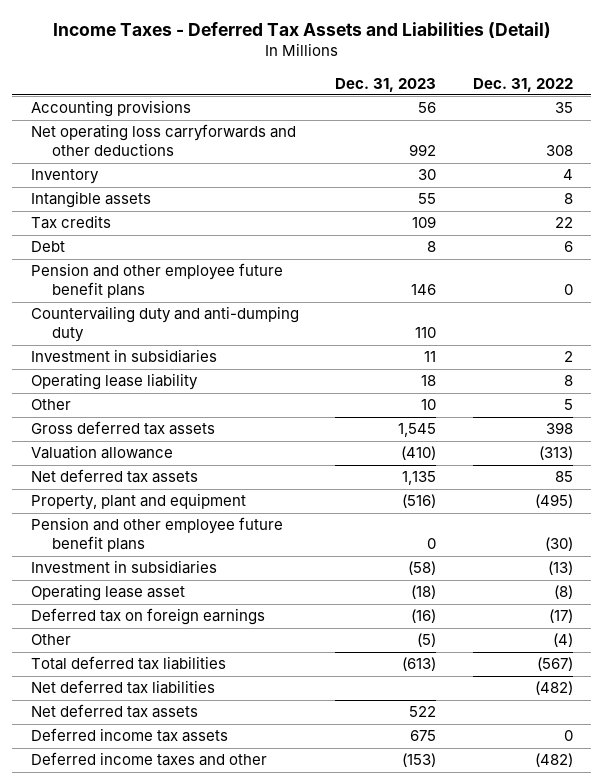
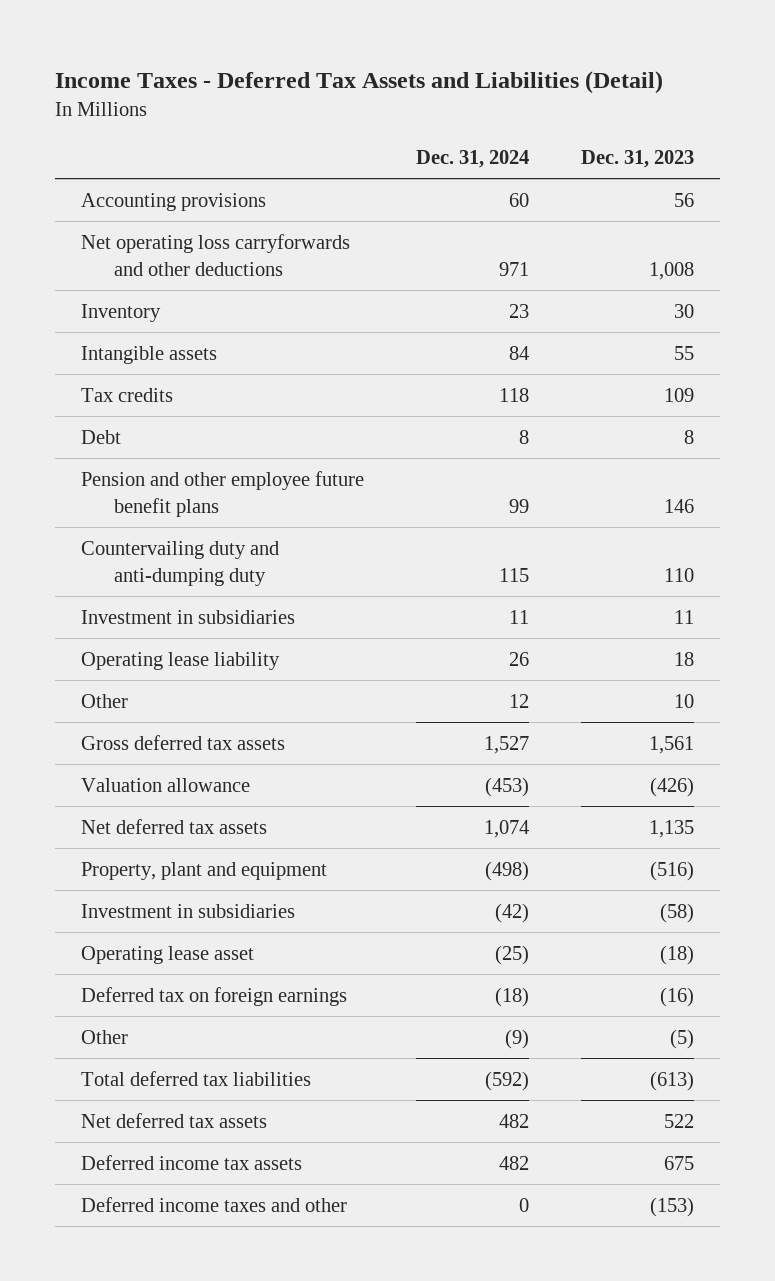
- | Dec. 31, 2023 | Dec. 31, 2022
+ | Dec. 31, 2024 | Dec. 31, 2023
- Net operating loss carryforwards and other deductions | 992 | 308
+ Net operating loss carryforwards and other deductions | 971 | 1,008
- Gross deferred tax assets | 1,545 | 398
- Valuation allowance | (410) | (313)
+ Gross deferred tax assets | 1,527 | 1,561
+ Valuation allowance | (453) | (426)
- Pension and other employee future benefit plans | 0 | (30)
- Net deferred tax liabilities | | (482)

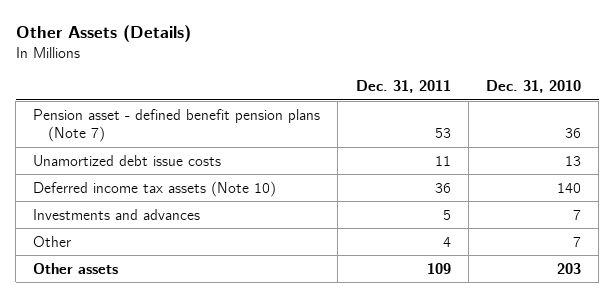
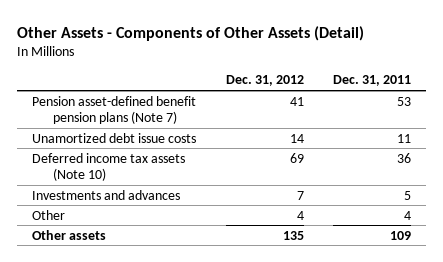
- Other Assets (Details)
+ Other Assets - Components of Other Assets (Detail)
- | Dec. 31, 2011 | Dec. 31, 2010
+ | Dec. 31, 2012 | Dec. 31, 2011
- Pension asset - defined benefit pension plans (Note 7) | 53 | 36
+ Pension asset-defined benefit pension plans (Note 7) | 41 | 53

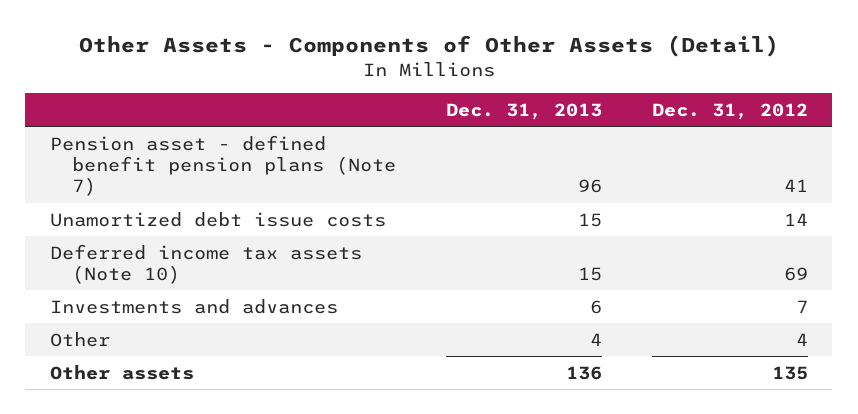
- | Dec. 31, 2012 | Dec. 31, 2011
+ | Dec. 31, 2013 | Dec. 31, 2012
- Pension asset-defined benefit pension plans (Note 7) | 41 | 53
+ Pension asset - defined benefit pension plans (Note 7) | 96 | 41

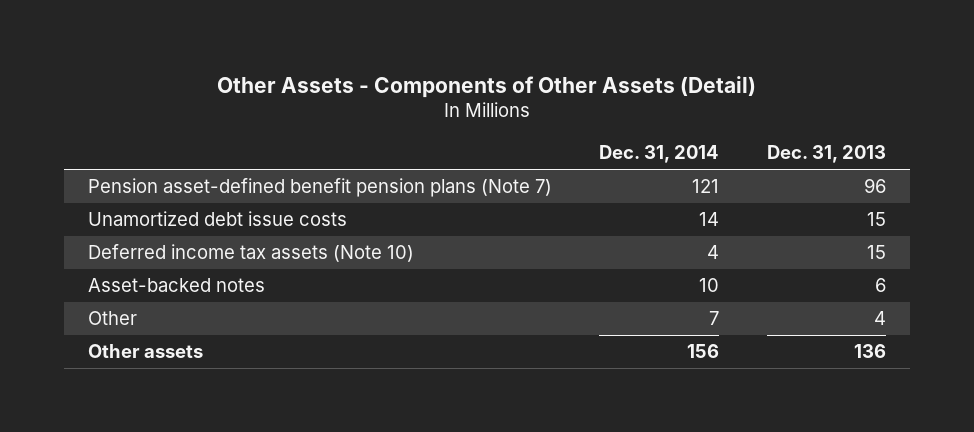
- | Dec. 31, 2013 | Dec. 31, 2012
+ | Dec. 31, 2014 | Dec. 31, 2013
- Pension asset - defined benefit pension plans (Note 7) | 96 | 41
+ Pension asset-defined benefit pension plans (Note 7) | 121 | 96
- Investments and advances | 6 | 7
+ Asset-backed notes | 10 | 6

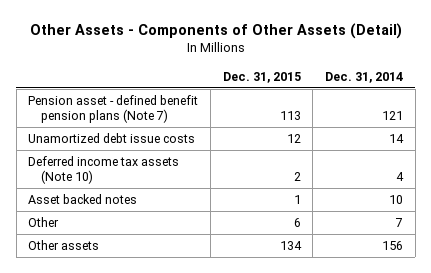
- | Dec. 31, 2014 | Dec. 31, 2013
+ | Dec. 31, 2015 | Dec. 31, 2014
- Pension asset-defined benefit pension plans (Note 7) | 121 | 96
+ Pension asset - defined benefit pension plans (Note 7) | 113 | 121
- Asset-backed notes | 10 | 6
+ Asset backed notes | 1 | 10

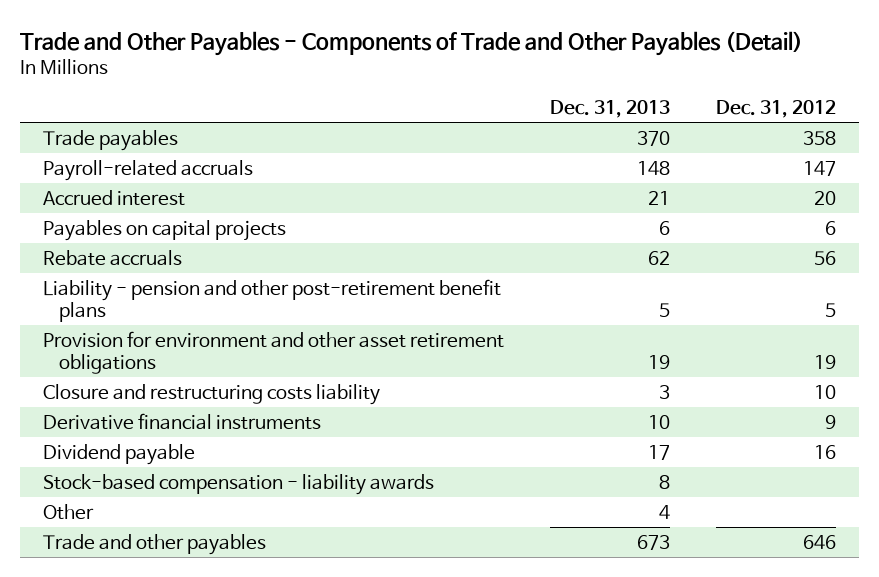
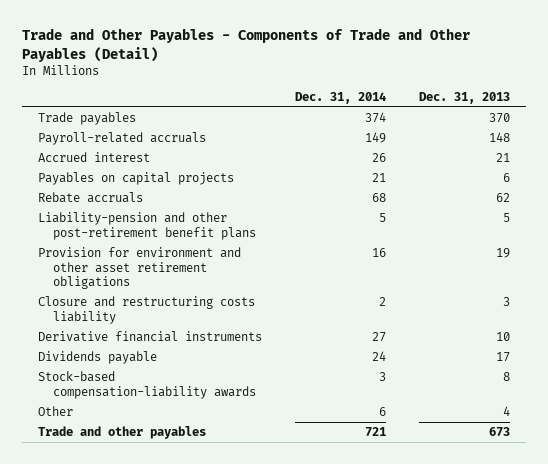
- | Dec. 31, 2013 | Dec. 31, 2012
+ | Dec. 31, 2014 | Dec. 31, 2013
- Liability - pension and other post-retirement benefit plans | 5 | 5
+ Liability-pension and other post-retirement benefit plans | 5 | 5
- Dividend payable | 17 | 16
- Stock-based compensation - liability awards | 8 |
+ Dividends payable | 24 | 17
+ Stock-based compensation-liability awards | 3 | 8

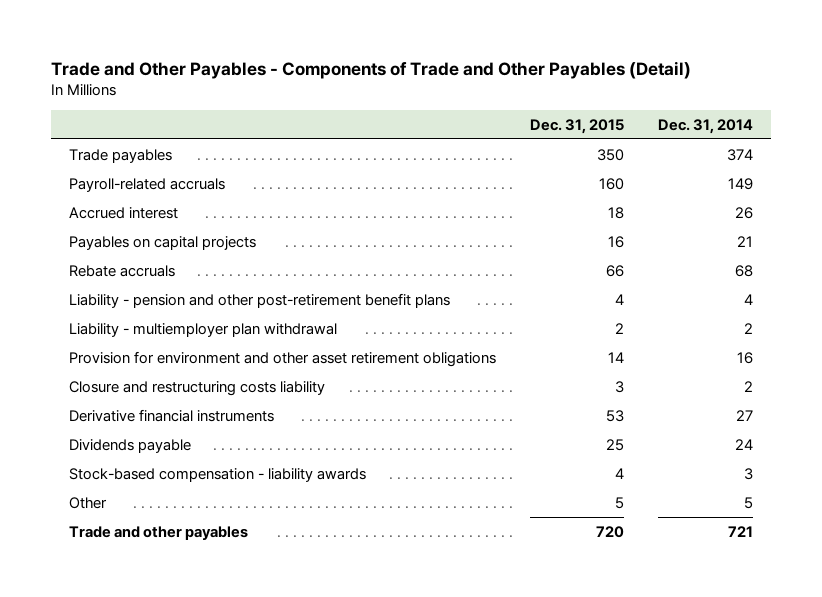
- | Dec. 31, 2014 | Dec. 31, 2013
+ | Dec. 31, 2015 | Dec. 31, 2014
- Liability-pension and other post-retirement benefit plans | 5 | 5
+ Liability - pension and other post-retirement benefit plans | 4 | 4
+ Liability - multiemployer plan withdrawal | 2 | 2
- Stock-based compensation-liability awards | 3 | 8
- Other | 6 | 4
+ Stock-based compensation - liability awards | 4 | 3
+ Other | 5 | 5

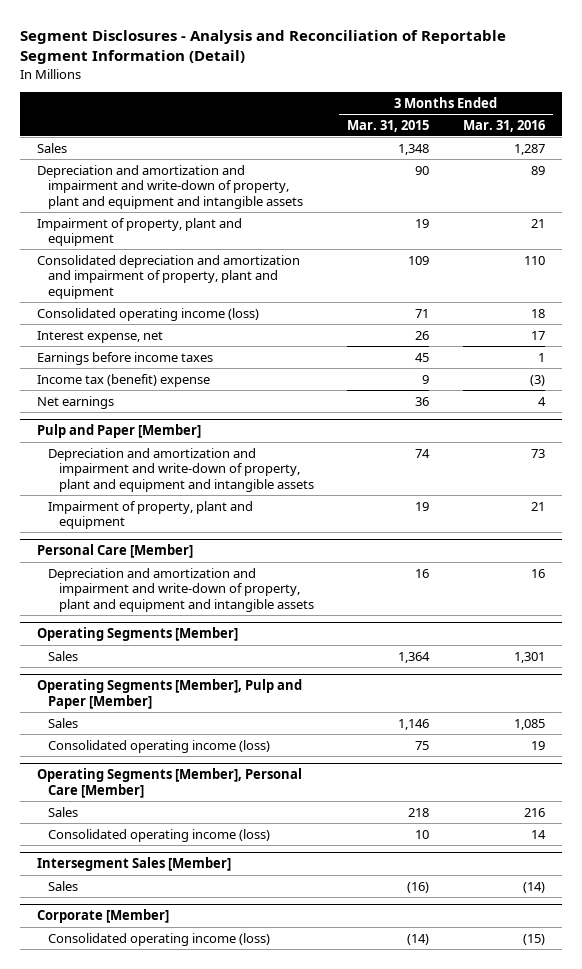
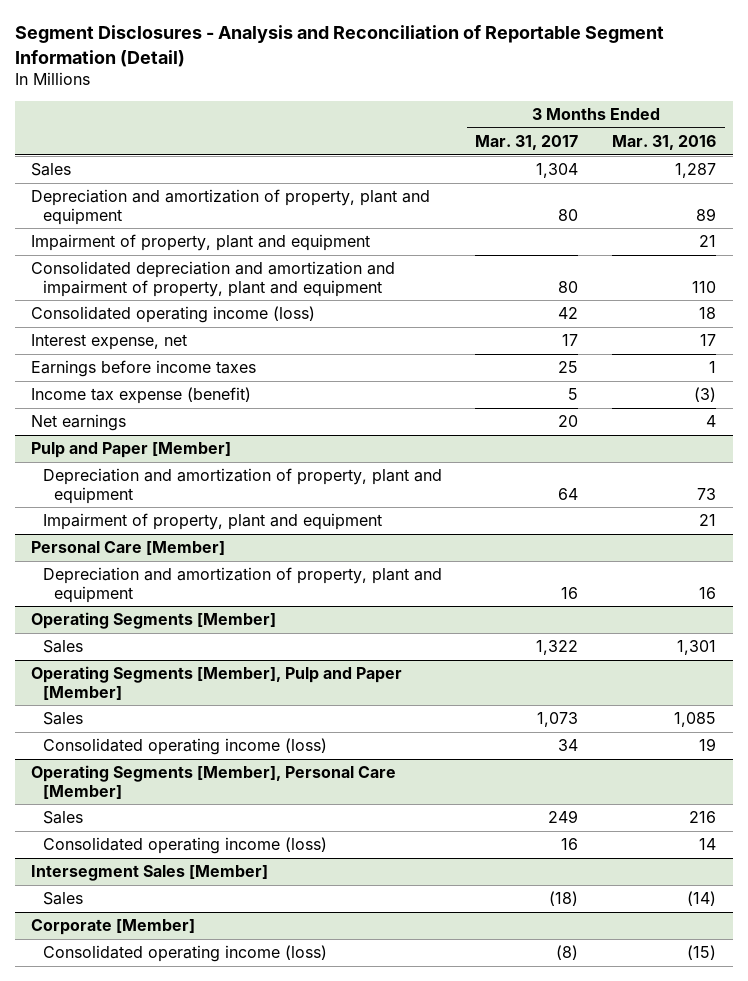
- | 3 Months Ended Mar. 31, 2015 | 3 Months Ended Mar. 31, 2016
+ | 3 Months Ended Mar. 31, 2017 | 3 Months Ended Mar. 31, 2016
- Depreciation and amortization and impairment and write-down of property, plant and equipment and intangible assets | 90 | 89
+ Depreciation and amortization of property, plant and equipment | 80 | 89
- Income tax (benefit) expense | 9 | (3)
+ Income tax expense (benefit) | 5 | (3)
@ Pulp and Paper [Member]
- Depreciation and amortization and impairment and write-down of property, plant and equipment and intangible assets | 74 | 73
+ Depreciation and amortization of property, plant and equipment | 64 | 73
@ Personal Care [Member]
- Depreciation and amortization and impairment and write-down of property, plant and equipment and intangible assets | 16 | 16
+ Depreciation and amortization of property, plant and equipment | 16 | 16

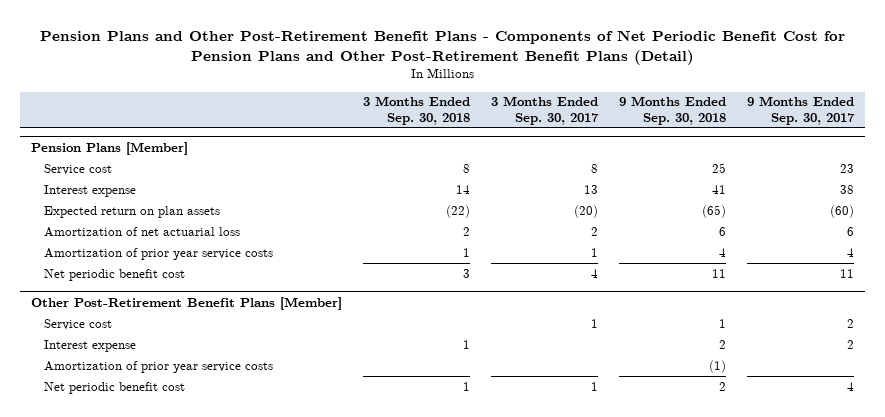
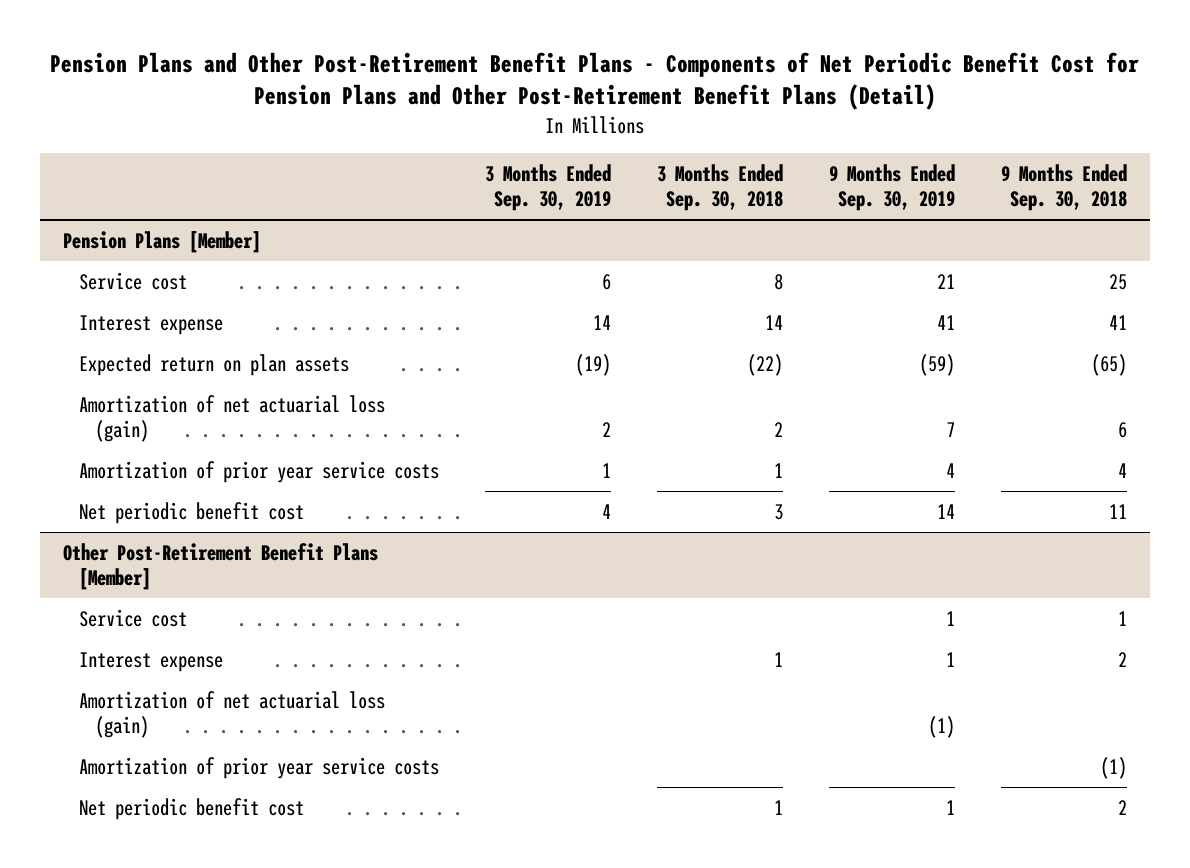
- | 3 Months Ended Sep. 30, 2018 | 3 Months Ended Sep. 30, 2017 | 9 Months Ended Sep. 30, 2018 | 9 Months Ended Sep. 30, 2017
+ | 3 Months Ended Sep. 30, 2019 | 3 Months Ended Sep. 30, 2018 | 9 Months Ended Sep. 30, 2019 | 9 Months Ended Sep. 30, 2018
@ Pension Plans [Member]
- Amortization of net actuarial loss | 2 | 2 | 6 | 6
+ Amortization of net actuarial loss (gain) | 2 | 2 | 7 | 6
@ Other Post-Retirement Benefit Plans [Member]
+ Amortization of net actuarial loss (gain) | | | (1) |

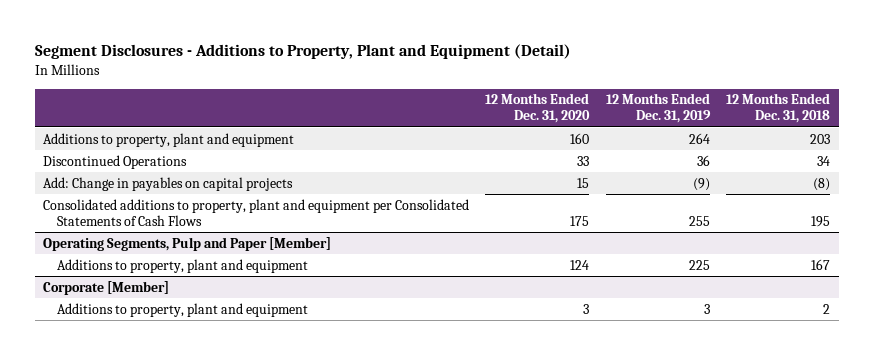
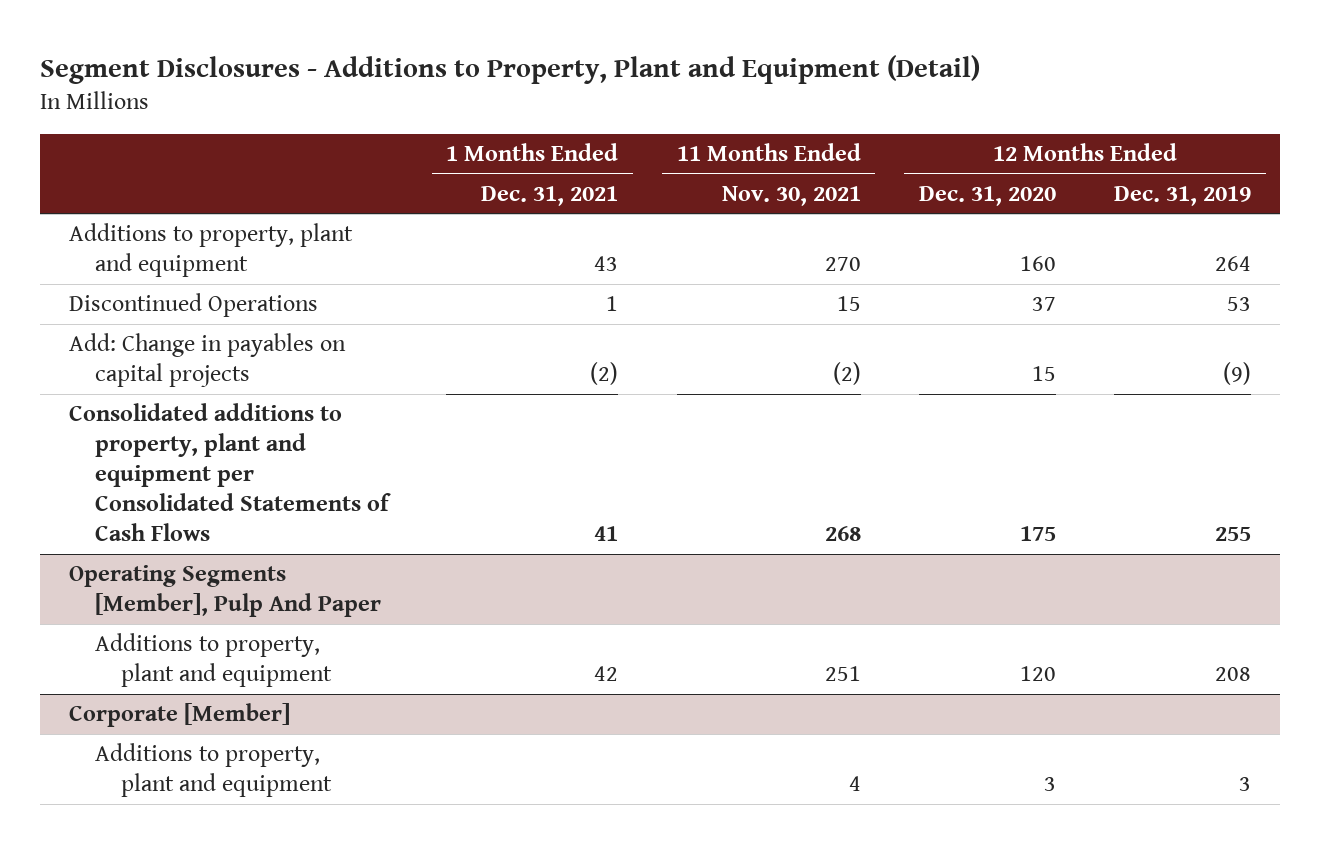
- | 12 Months Ended Dec. 31, 2020 | 12 Months Ended Dec. 31, 2019 | 12 Months Ended Dec. 31, 2018
+ | 1 Months Ended Dec. 31, 2021 | 11 Months Ended Nov. 30, 2021 | 12 Months Ended Dec. 31, 2020 | 12 Months Ended Dec. 31, 2019
- Discontinued Operations | 33 | 36 | 34
+ Discontinued Operations | 1 | 15 | 37 | 53
- Operating Segments, Pulp and Paper [Member]
- Additions to property, plant and equipment | 124 | 225 | 167
+ Operating Segments [Member], Pulp And Paper
+ Additions to property, plant and equipment | 42 | 251 | 120 | 208

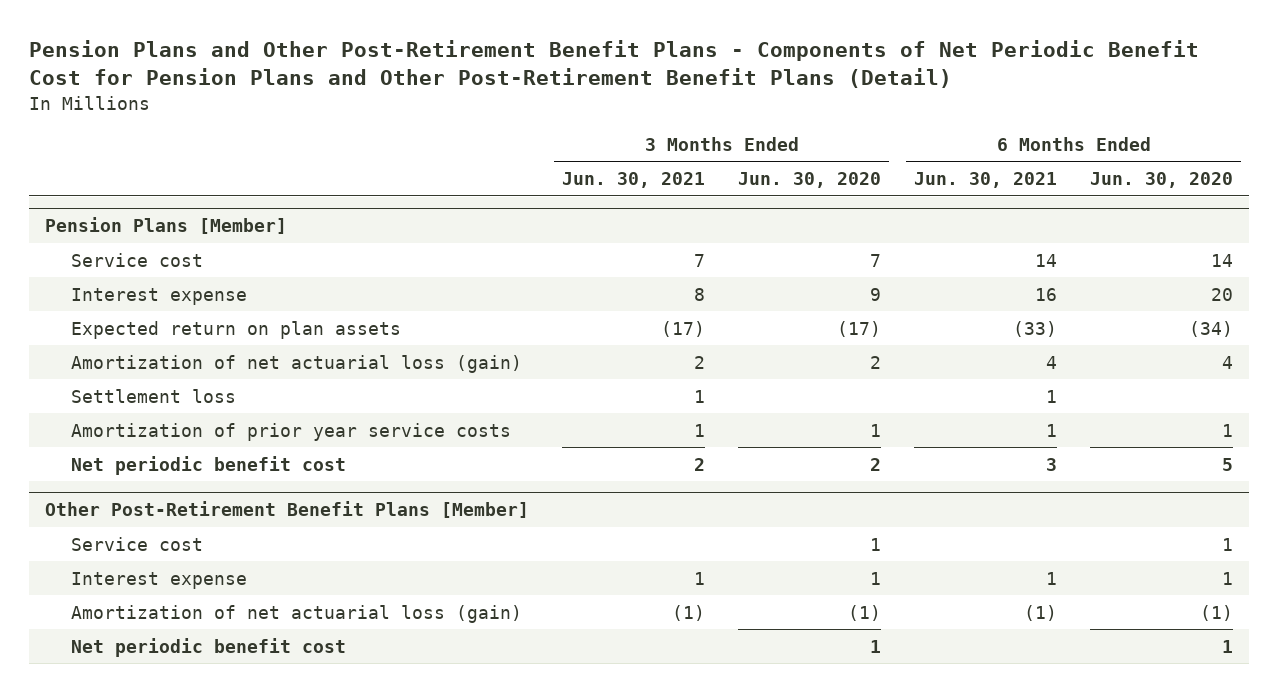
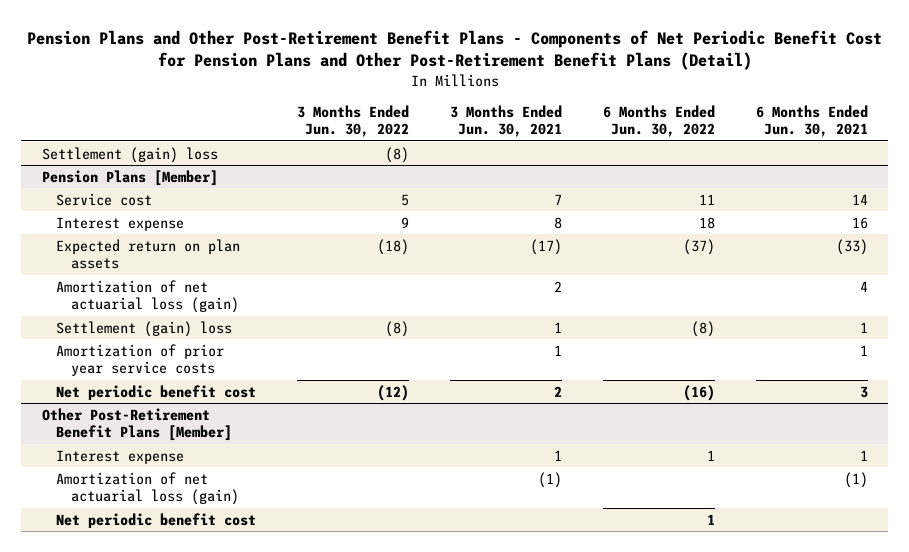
- | 3 Months Ended Jun. 30, 2021 | 3 Months Ended Jun. 30, 2020 | 6 Months Ended Jun. 30, 2021 | 6 Months Ended Jun. 30, 2020
+ | 3 Months Ended Jun. 30, 2022 | 3 Months Ended Jun. 30, 2021 | 6 Months Ended Jun. 30, 2022 | 6 Months Ended Jun. 30, 2021
+ Settlement (gain) loss | (8) | | |
@ Pension Plans [Member]
- Settlement loss | 1 | | 1 |
+ Settlement (gain) loss | (8) | 1 | (8) | 1
@ Other Post-Retirement Benefit Plans [Member]
- Service cost | | 1 | | 1

